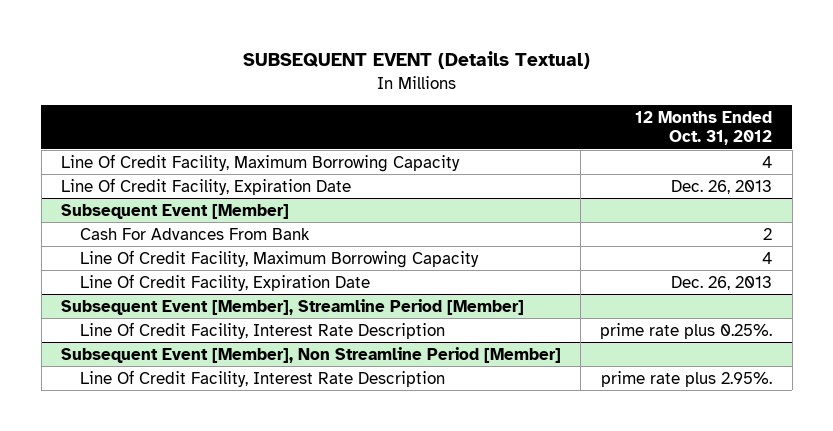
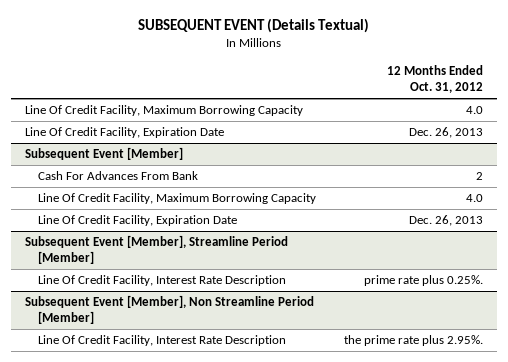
- Line Of Credit Facility, Maximum Borrowing Capacity | 4
+ Line Of Credit Facility, Maximum Borrowing Capacity | 4.0
@ Subsequent Event [Member]
- Line Of Credit Facility, Maximum Borrowing Capacity | 4
+ Line Of Credit Facility, Maximum Borrowing Capacity | 4.0
@ Subsequent Event [Member], Non Streamline Period [Member]
- Line Of Credit Facility, Interest Rate Description | prime rate plus 2.95%.
+ Line Of Credit Facility, Interest Rate Description | the prime rate plus 2.95%.

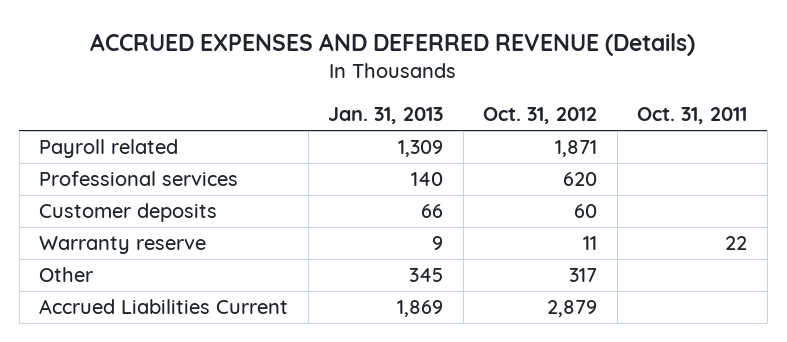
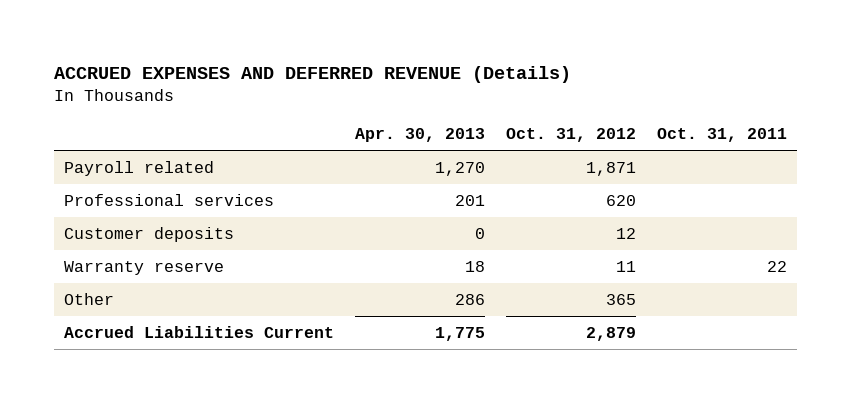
- | Jan. 31, 2013 | Oct. 31, 2012 | Oct. 31, 2011
+ | Apr. 30, 2013 | Oct. 31, 2012 | Oct. 31, 2011
- Customer deposits | 66 | 60 |
+ Customer deposits | 0 | 12 |
- Other | 345 | 317 |
+ Other | 286 | 365 |

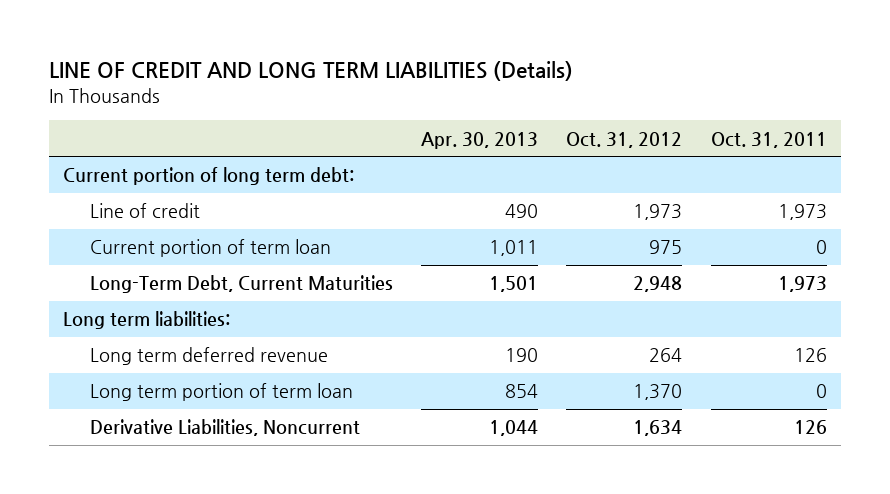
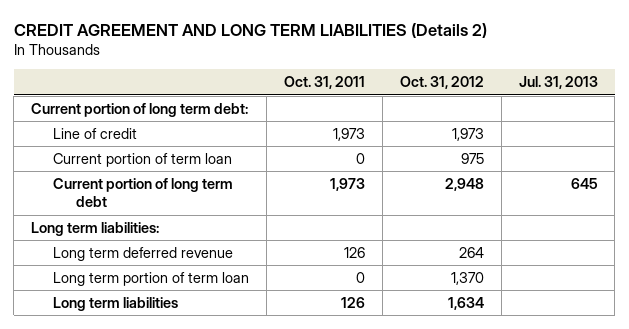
- LINE OF CREDIT AND LONG TERM LIABILITIES (Details)
+ CREDIT AGREEMENT AND LONG TERM LIABILITIES (Details 2)
- | Apr. 30, 2013 | Oct. 31, 2012 | Oct. 31, 2011
+ | Oct. 31, 2011 | Oct. 31, 2012 | Jul. 31, 2013
- Long-Term Debt, Current Maturities | 1,501 | 2,948 | 1,973
+ Current portion of long term debt | 1,973 | 2,948 | 645
- Derivative Liabilities, Noncurrent | 1,044 | 1,634 | 126
+ Long term liabilities | 126 | 1,634 |

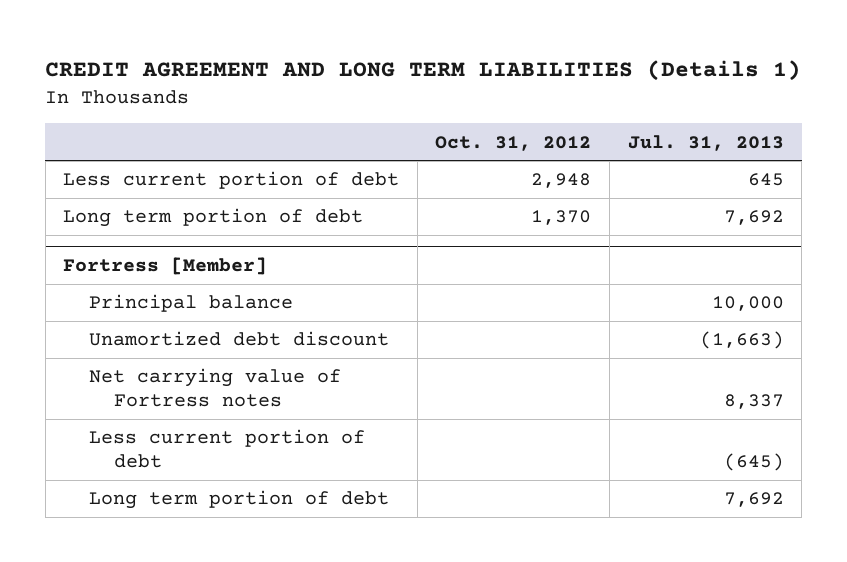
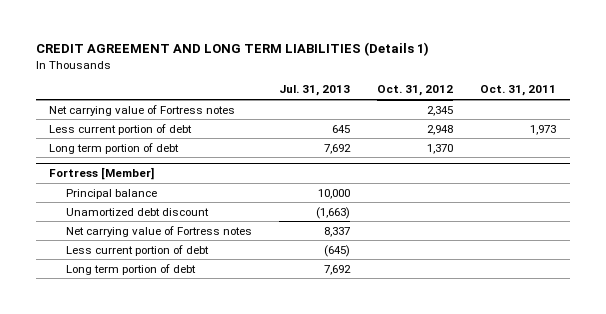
- | Oct. 31, 2012 | Jul. 31, 2013
+ | Jul. 31, 2013 | Oct. 31, 2012 | Oct. 31, 2011
+ Net carrying value of Fortress notes | | 2,345 |

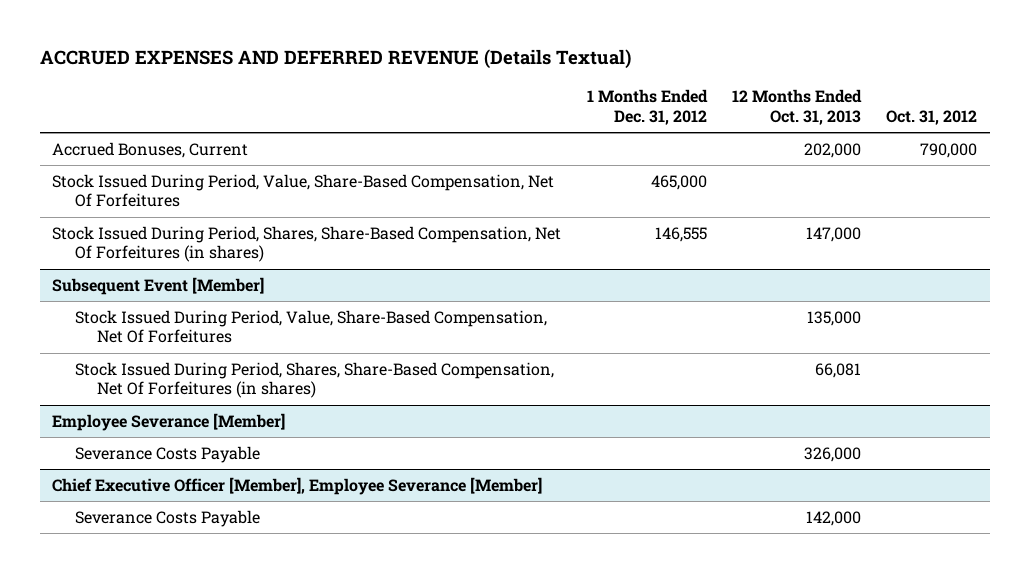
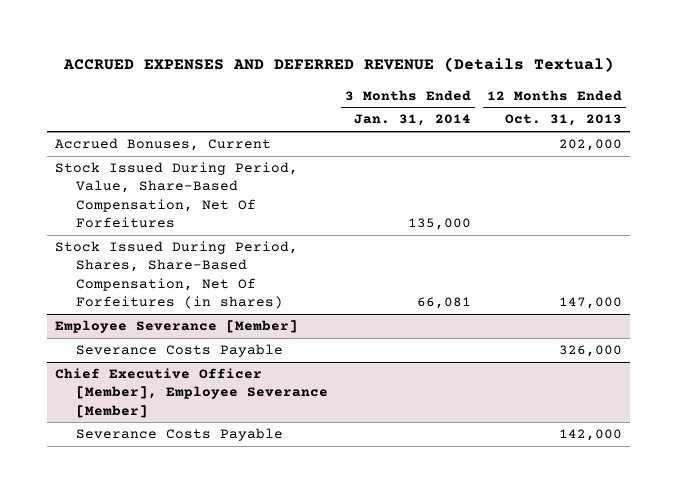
- | 1 Months Ended Dec. 31, 2012 | 12 Months Ended Oct. 31, 2013 | Oct. 31, 2012
+ | 3 Months Ended Jan. 31, 2014 | 12 Months Ended Oct. 31, 2013
- Subsequent Event [Member]
- Stock Issued During Period, Value, Share-Based Compensation, Net Of Forfeitures | | 135,000 |
- Stock Issued During Period, Shares, Share-Based Compensation, Net Of Forfeitures (in shares) | | 66,081 |

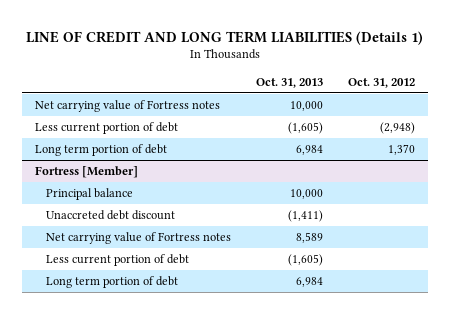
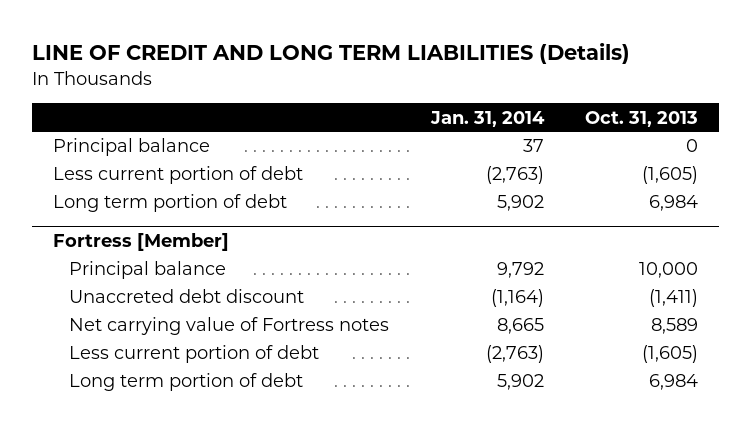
- LINE OF CREDIT AND LONG TERM LIABILITIES (Details 1)
+ LINE OF CREDIT AND LONG TERM LIABILITIES (Details)
- | Oct. 31, 2013 | Oct. 31, 2012
+ | Jan. 31, 2014 | Oct. 31, 2013
- Net carrying value of Fortress notes | 10,000 |
+ Principal balance | 37 | 0

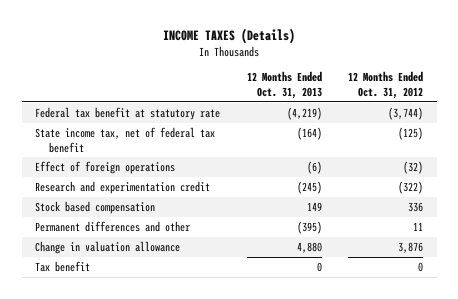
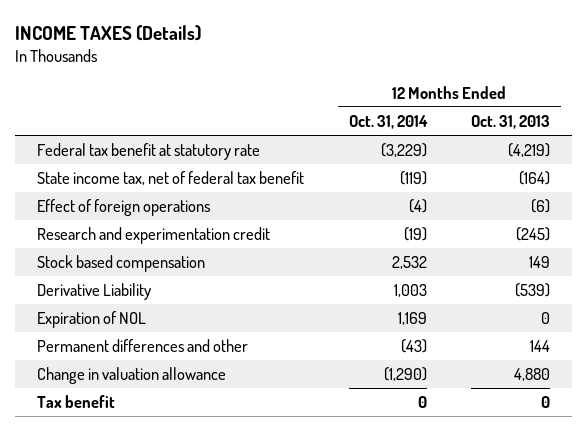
- | 12 Months Ended Oct. 31, 2013 | 12 Months Ended Oct. 31, 2012
+ | 12 Months Ended Oct. 31, 2014 | 12 Months Ended Oct. 31, 2013
- Permanent differences and other | (395) | 11
+ Derivative Liability | 1,003 | (539)
+ Expiration of NOL | 1,169 | 0
+ Permanent differences and other | (43) | 144

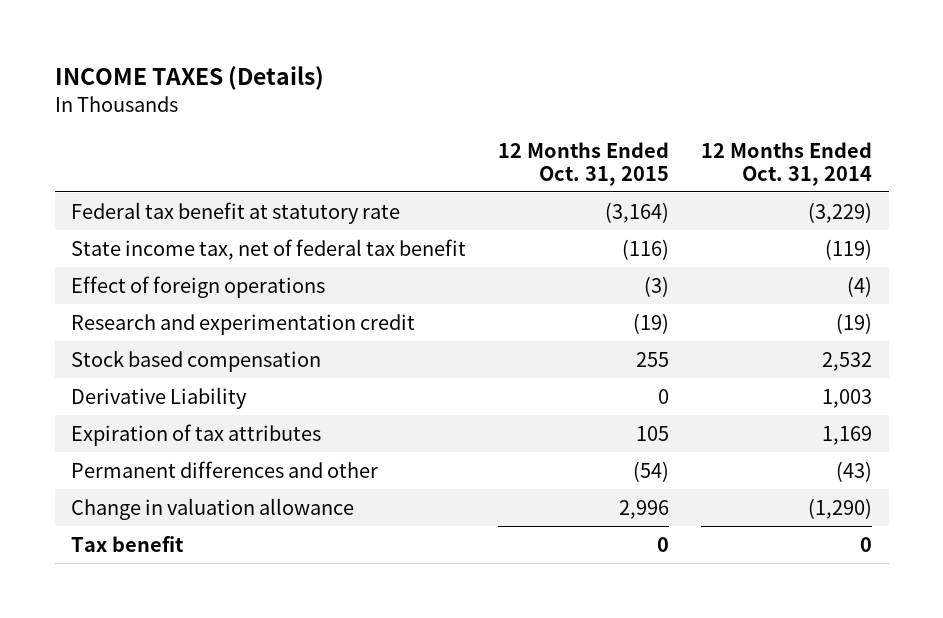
- | 12 Months Ended Oct. 31, 2014 | 12 Months Ended Oct. 31, 2013
+ | 12 Months Ended Oct. 31, 2015 | 12 Months Ended Oct. 31, 2014
- Expiration of NOL | 1,169 | 0
+ Expiration of tax attributes | 105 | 1,169

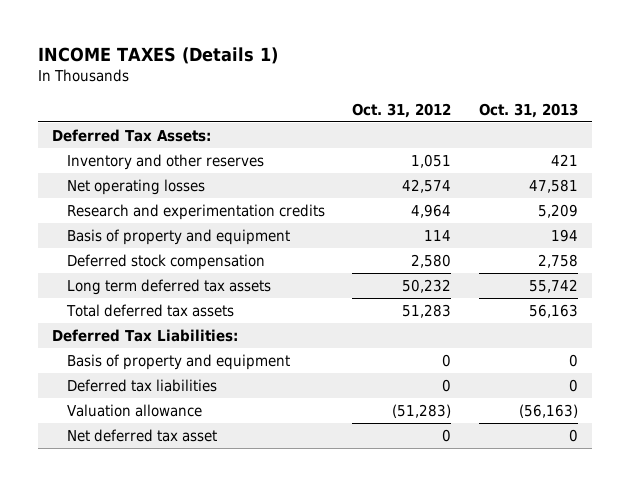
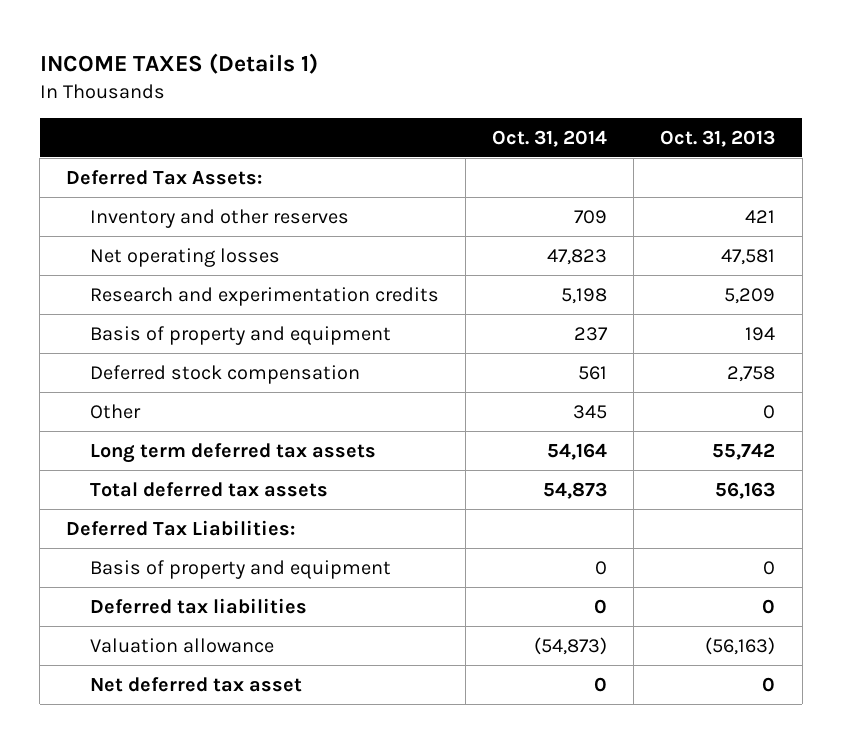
- | Oct. 31, 2012 | Oct. 31, 2013
+ | Oct. 31, 2014 | Oct. 31, 2013
+ Other | 345 | 0

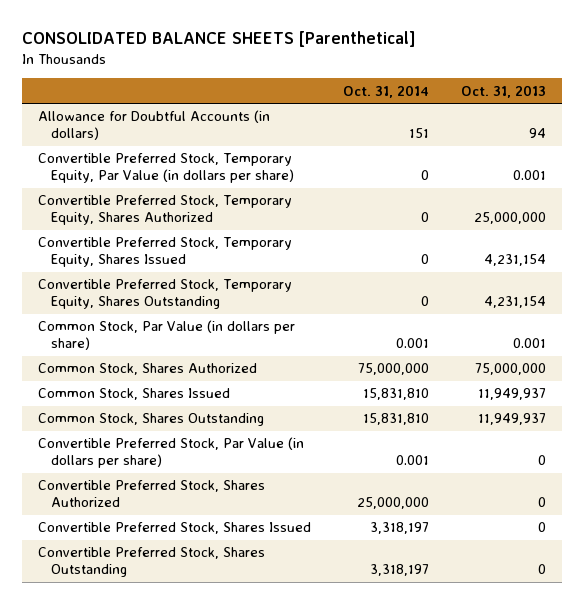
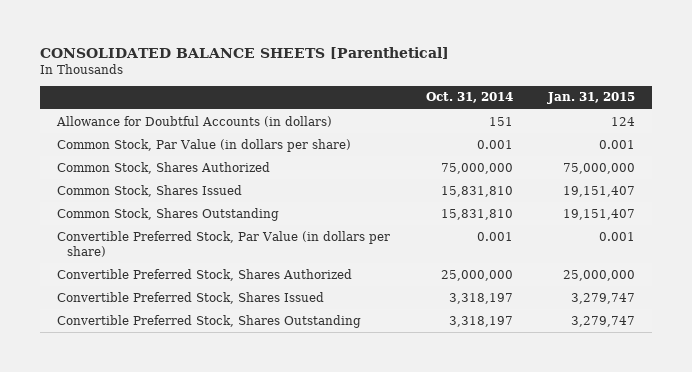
- | Oct. 31, 2014 | Oct. 31, 2013
+ | Oct. 31, 2014 | Jan. 31, 2015
- Convertible Preferred Stock, Temporary Equity, Par Value (in dollars per share) | 0 | 0.001
- Convertible Preferred Stock, Temporary Equity, Shares Authorized | 0 | 25,000,000
- Convertible Preferred Stock, Temporary Equity, Shares Issued | 0 | 4,231,154
- Convertible Preferred Stock, Temporary Equity, Shares Outstanding | 0 | 4,231,154

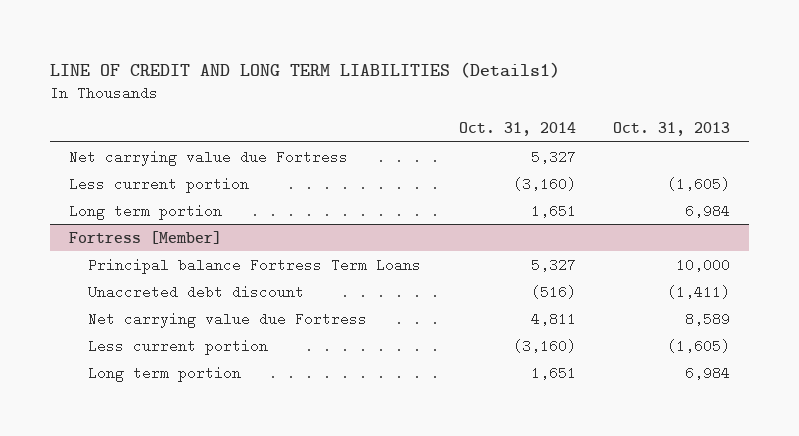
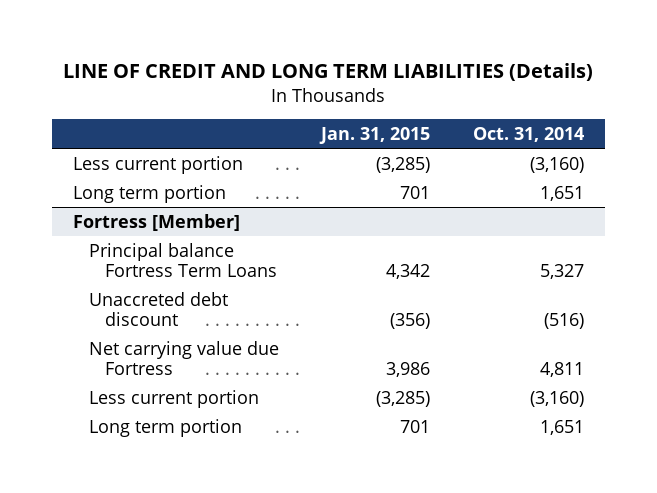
- LINE OF CREDIT AND LONG TERM LIABILITIES (Details1)
+ LINE OF CREDIT AND LONG TERM LIABILITIES (Details)
- | Oct. 31, 2014 | Oct. 31, 2013
+ | Jan. 31, 2015 | Oct. 31, 2014
- Net carrying value due Fortress | 5,327 |

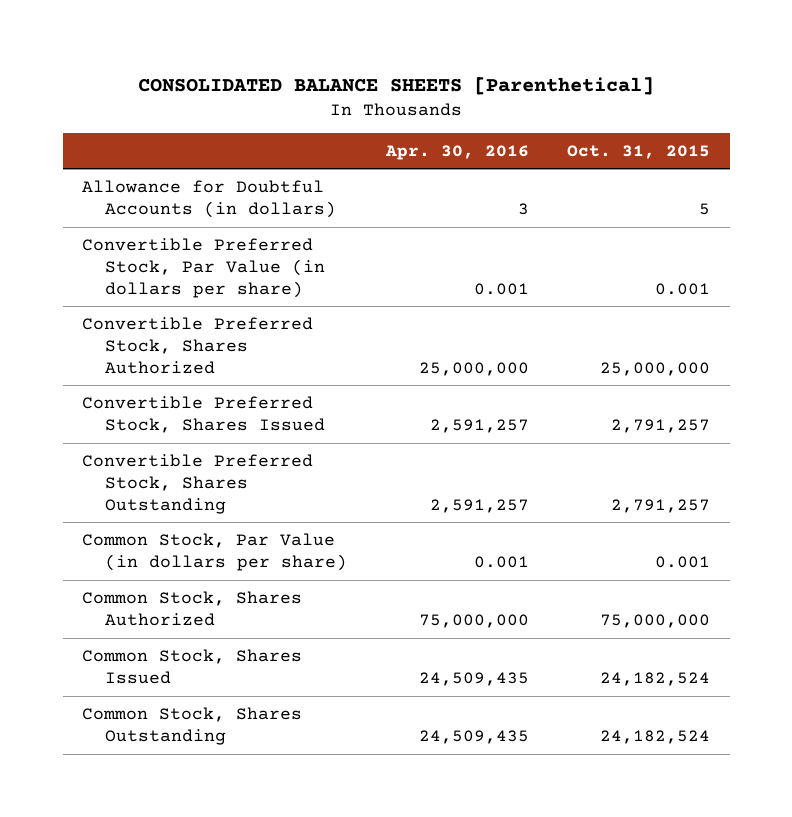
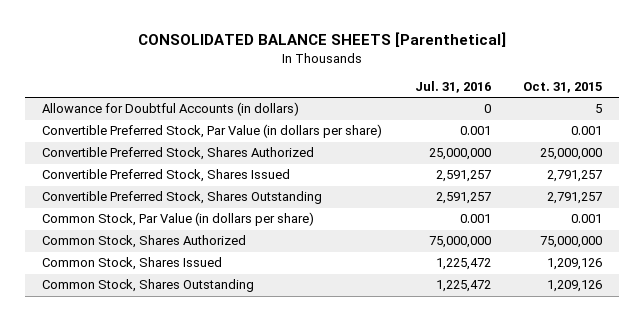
- | Apr. 30, 2016 | Oct. 31, 2015
+ | Jul. 31, 2016 | Oct. 31, 2015
- Common Stock, Shares Issued | 24,509,435 | 24,182,524
- Common Stock, Shares Outstanding | 24,509,435 | 24,182,524
+ Common Stock, Shares Issued | 1,225,472 | 1,209,126
+ Common Stock, Shares Outstanding | 1,225,472 | 1,209,126

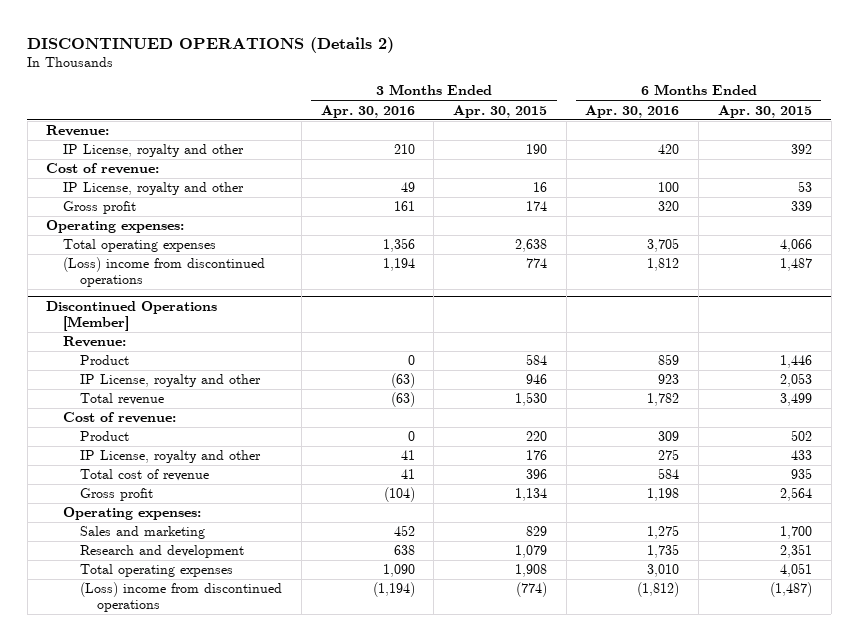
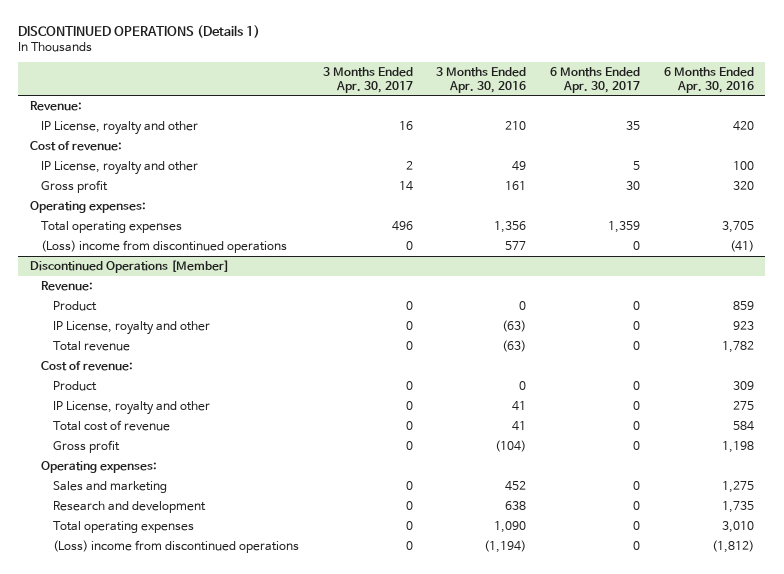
- DISCONTINUED OPERATIONS (Details 2)
+ DISCONTINUED OPERATIONS (Details 1)
- | 3 Months Ended Apr. 30, 2016 | 3 Months Ended Apr. 30, 2015 | 6 Months Ended Apr. 30, 2016 | 6 Months Ended Apr. 30, 2015
+ | 3 Months Ended Apr. 30, 2017 | 3 Months Ended Apr. 30, 2016 | 6 Months Ended Apr. 30, 2017 | 6 Months Ended Apr. 30, 2016
- (Loss) income from discontinued operations | 1,194 | 774 | 1,812 | 1,487
+ (Loss) income from discontinued operations | 0 | 577 | 0 | (41)

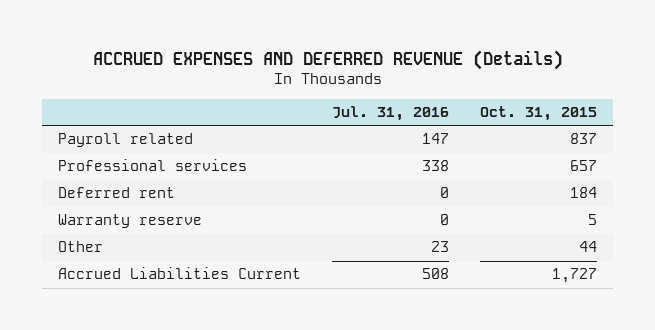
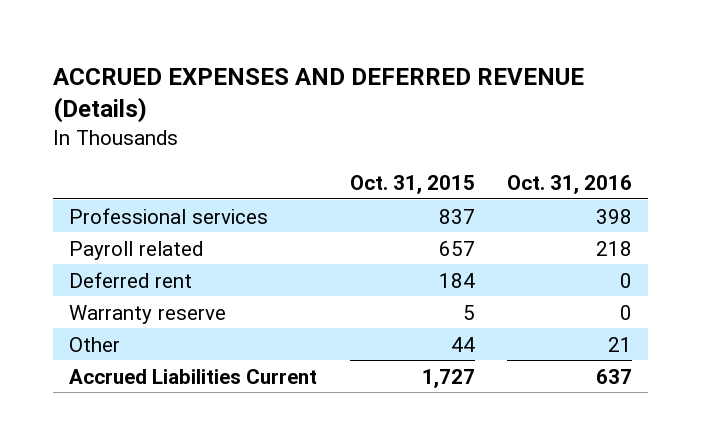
- | Jul. 31, 2016 | Oct. 31, 2015
+ | Oct. 31, 2015 | Oct. 31, 2016
- Payroll related | 147 | 837
- Professional services | 338 | 657
+ Professional services | 837 | 398
+ Payroll related | 657 | 218

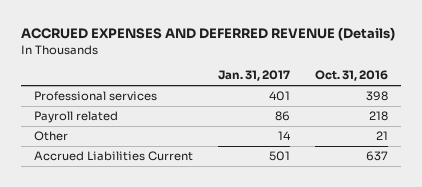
- | Oct. 31, 2015 | Oct. 31, 2016
+ | Jan. 31, 2017 | Oct. 31, 2016
- Deferred rent | 184 | 0
- Warranty reserve | 5 | 0

